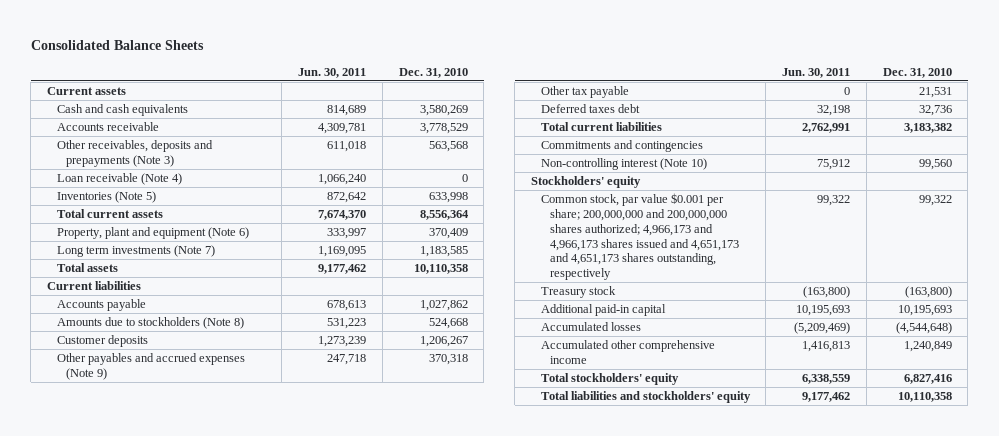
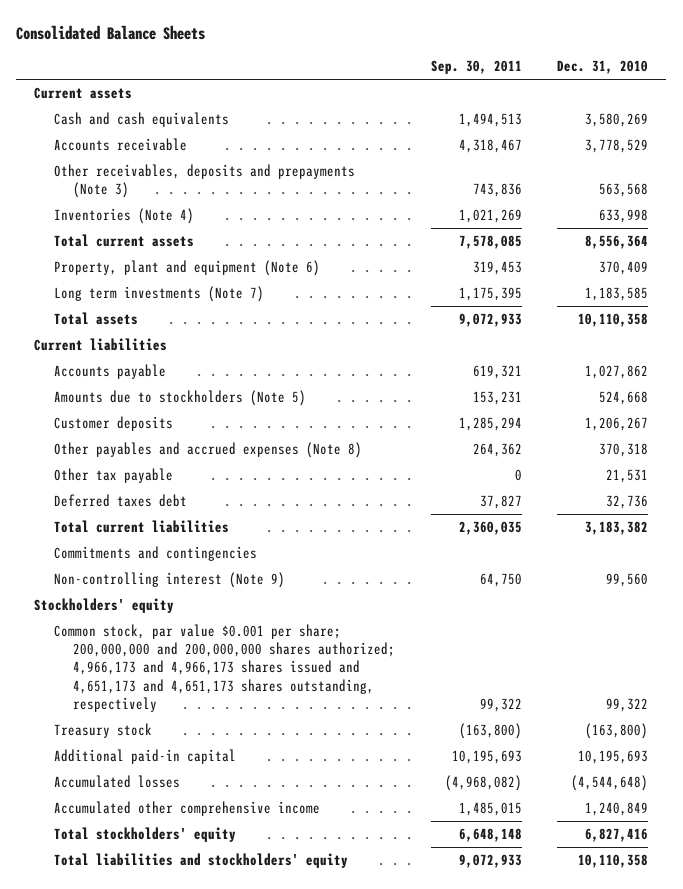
- | Jun. 30, 2011 | Dec. 31, 2010
+ | Sep. 30, 2011 | Dec. 31, 2010
- Loan receivable (Note 4) | 1,066,240 | 0
- Inventories (Note 5) | 872,642 | 633,998
+ Inventories (Note 4) | 1,021,269 | 633,998
- Amounts due to stockholders (Note 8) | 531,223 | 524,668
+ Amounts due to stockholders (Note 5) | 153,231 | 524,668
- Other payables and accrued expenses (Note 9) | 247,718 | 370,318
+ Other payables and accrued expenses (Note 8) | 264,362 | 370,318
- Non-controlling interest (Note 10) | 75,912 | 99,560
+ Non-controlling interest (Note 9) | 64,750 | 99,560

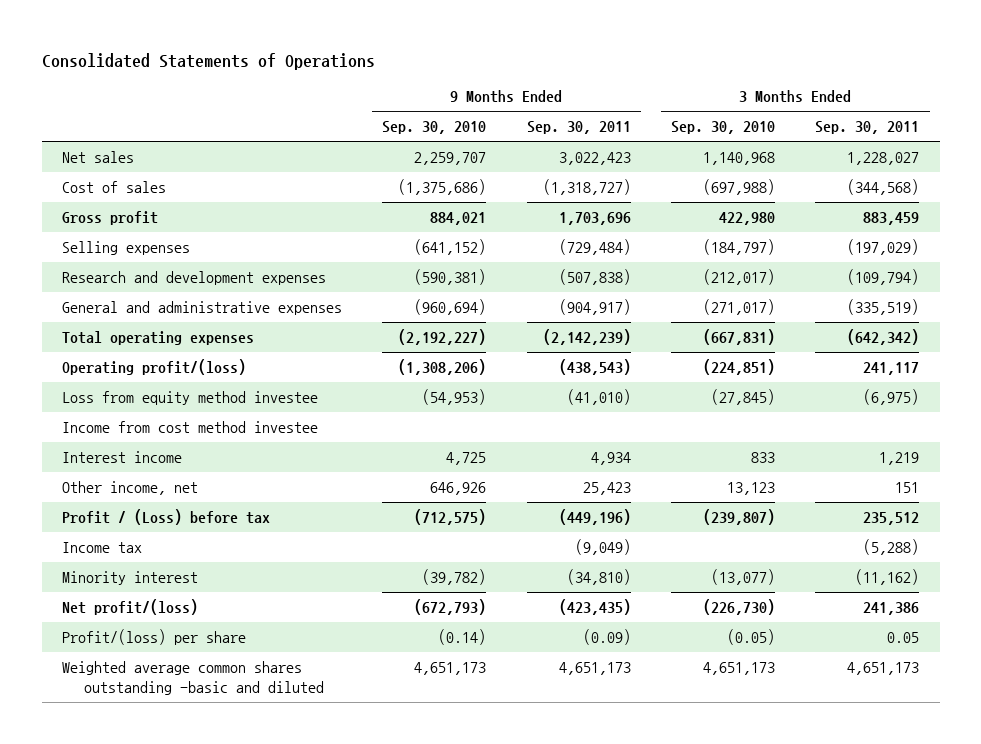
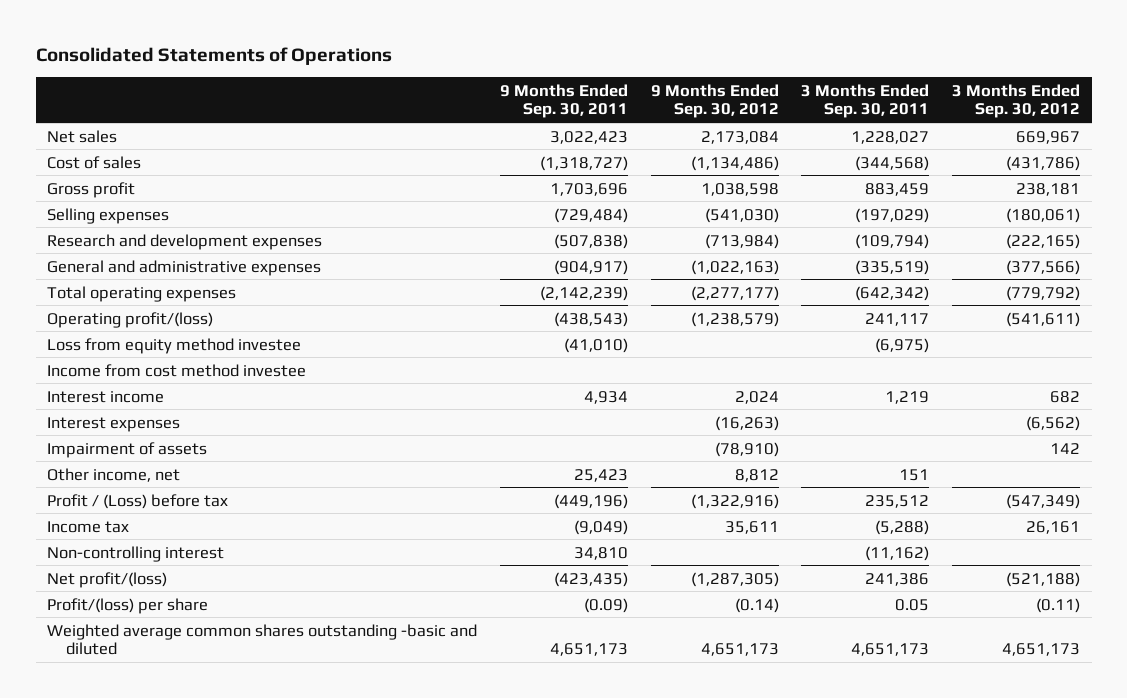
- | 9 Months Ended Sep. 30, 2010 | 9 Months Ended Sep. 30, 2011 | 3 Months Ended Sep. 30, 2010 | 3 Months Ended Sep. 30, 2011
+ | 9 Months Ended Sep. 30, 2011 | 9 Months Ended Sep. 30, 2012 | 3 Months Ended Sep. 30, 2011 | 3 Months Ended Sep. 30, 2012
+ Interest expenses | | (16,263) | | (6,562)
+ Impairment of assets | | (78,910) | | 142
- Minority interest | (39,782) | (34,810) | (13,077) | (11,162)
+ Non-controlling interest | 34,810 | | (11,162) |

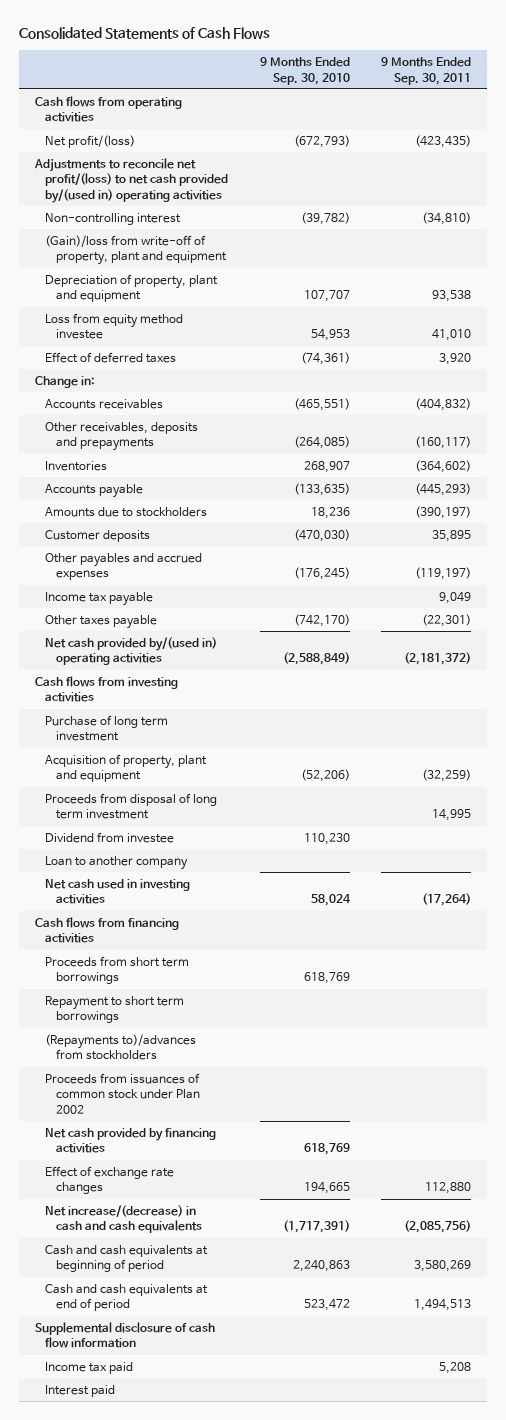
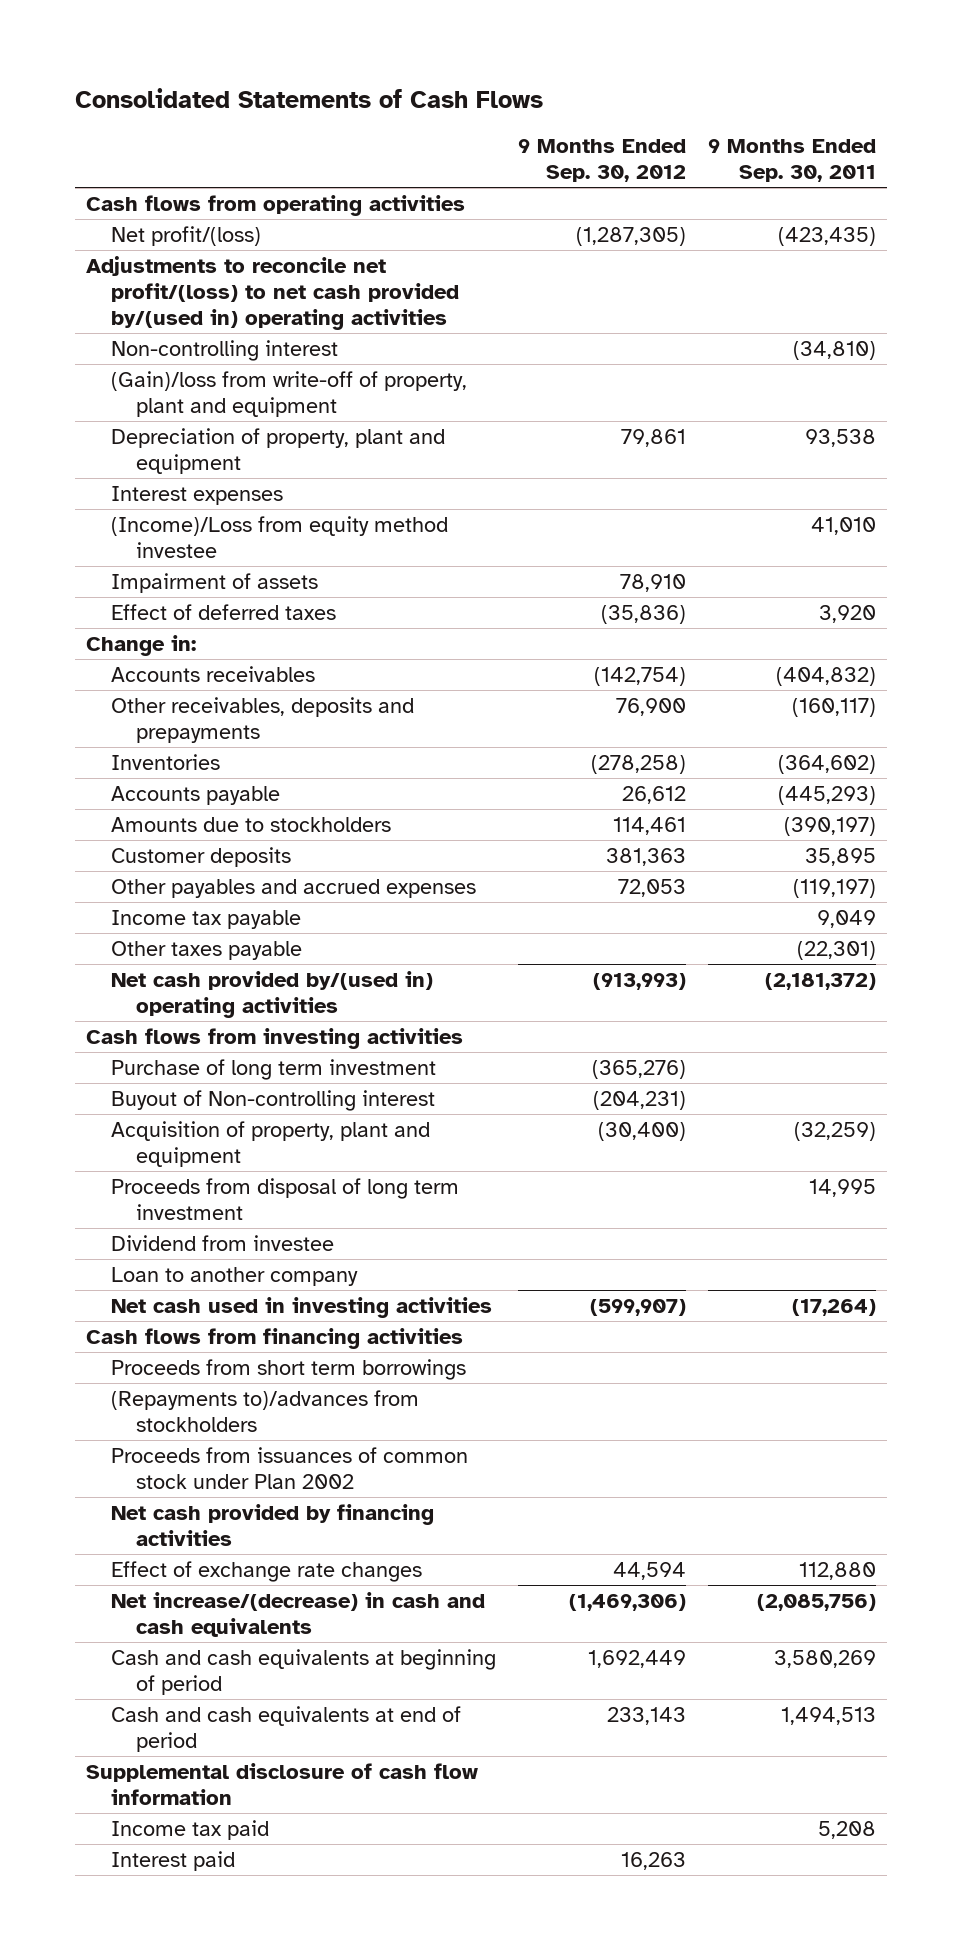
- | 9 Months Ended Sep. 30, 2010 | 9 Months Ended Sep. 30, 2011
+ | 9 Months Ended Sep. 30, 2012 | 9 Months Ended Sep. 30, 2011
- Loss from equity method investee | 54,953 | 41,010
+ Interest expenses
+ (Income)/Loss from equity method investee | | 41,010
+ Impairment of assets | 78,910 |
+ Buyout of Non-controlling interest | (204,231) |
- Repayment to short term borrowings

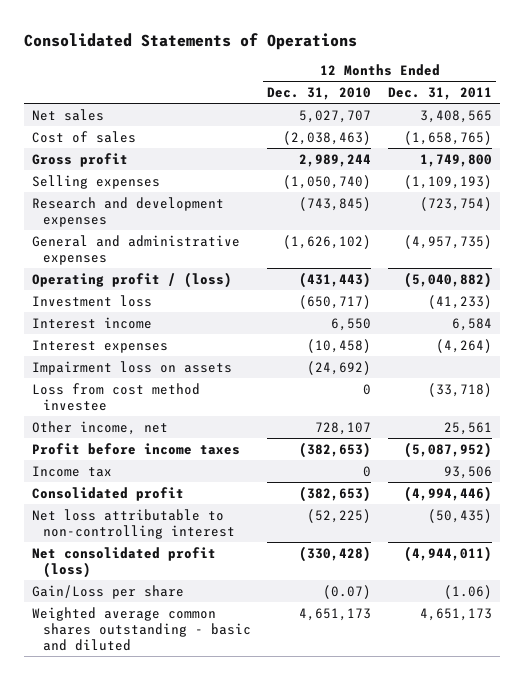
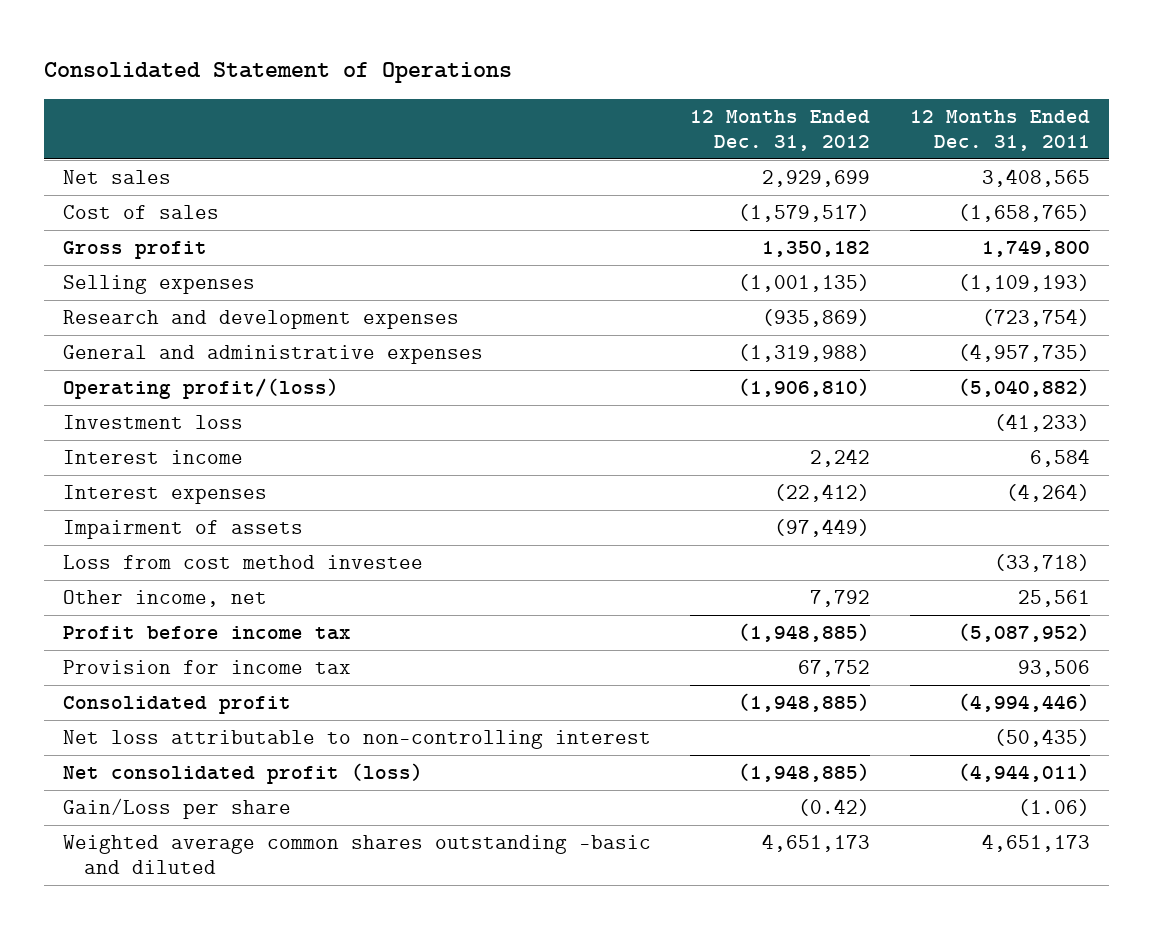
- Consolidated Statements of Operations
+ Consolidated Statement of Operations
- | 12 Months Ended Dec. 31, 2010 | 12 Months Ended Dec. 31, 2011
+ | 12 Months Ended Dec. 31, 2012 | 12 Months Ended Dec. 31, 2011
- Operating profit / (loss) | (431,443) | (5,040,882)
+ Operating profit/(loss) | (1,906,810) | (5,040,882)
- Impairment loss on assets | (24,692) |
+ Impairment of assets | (97,449) |
- Profit before income taxes | (382,653) | (5,087,952)
- Income tax | 0 | 93,506
+ Profit before income tax | (1,948,885) | (5,087,952)
+ Provision for income tax | 67,752 | 93,506
- Weighted average common shares outstanding - basic and diluted | 4,651,173 | 4,651,173
+ Weighted average common shares outstanding -basic and diluted | 4,651,173 | 4,651,173

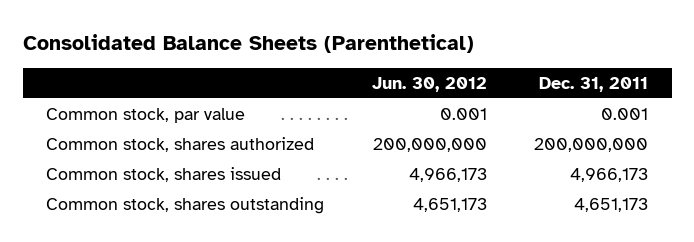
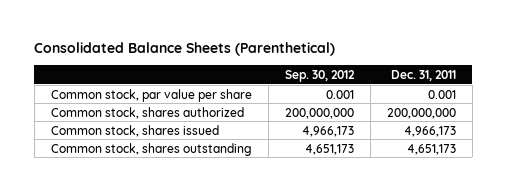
- | Jun. 30, 2012 | Dec. 31, 2011
+ | Sep. 30, 2012 | Dec. 31, 2011
- Common stock, par value | 0.001 | 0.001
+ Common stock, par value per share | 0.001 | 0.001

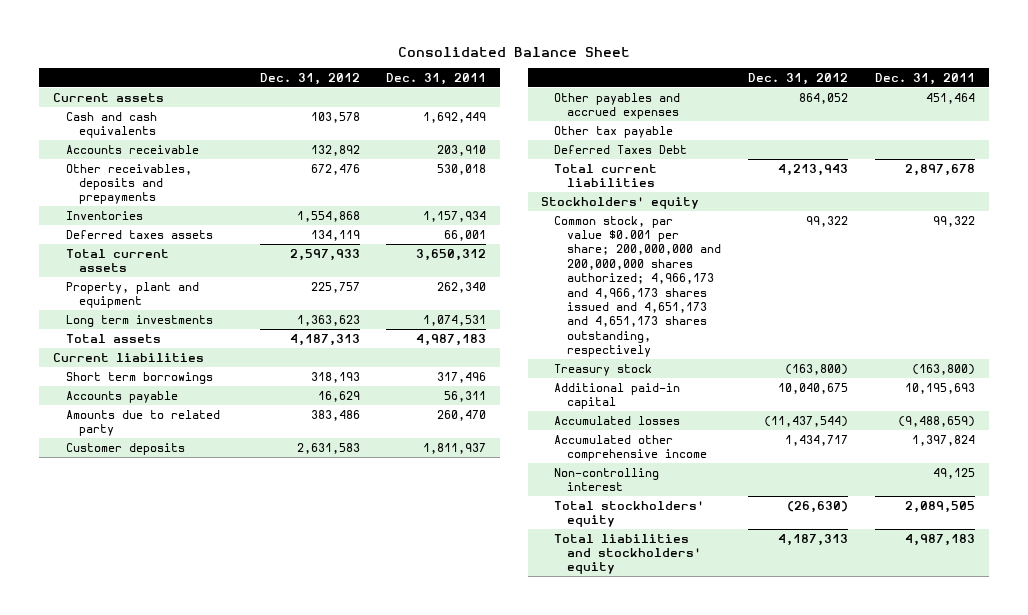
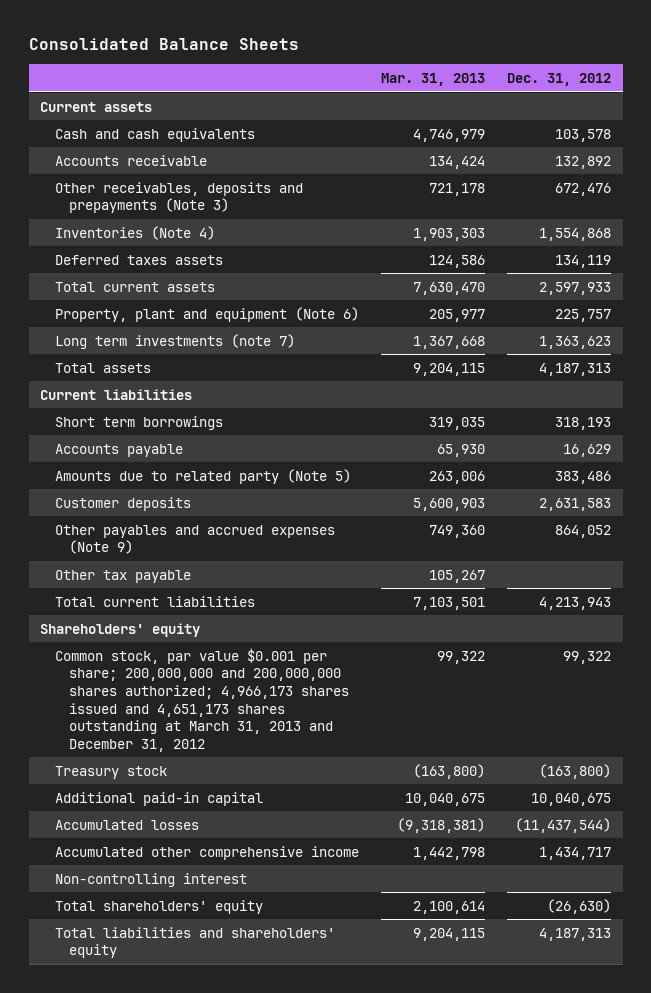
- Consolidated Balance Sheet
+ Consolidated Balance Sheets
- | Dec. 31, 2012 | Dec. 31, 2011
+ | Mar. 31, 2013 | Dec. 31, 2012
- Other receivables, deposits and prepayments | 672,476 | 530,018
- Inventories | 1,554,868 | 1,157,934
+ Other receivables, deposits and prepayments (Note 3) | 721,178 | 672,476
+ Inventories (Note 4) | 1,903,303 | 1,554,868
- Property, plant and equipment | 225,757 | 262,340
- Long term investments | 1,363,623 | 1,074,531
+ Property, plant and equipment (Note 6) | 205,977 | 225,757
+ Long term investments (note 7) | 1,367,668 | 1,363,623
- Amounts due to related party | 383,486 | 260,470
+ Amounts due to related party (Note 5) | 263,006 | 383,486
- Other payables and accrued expenses | 864,052 | 451,464
+ Other payables and accrued expenses (Note 9) | 749,360 | 864,052
- Deferred Taxes Debt
- Stockholders' equity
- Common stock, par value $0.001 per share; 200,000,000 and 200,000,000 shares authorized; 4,966,173 and 4,966,173 shares issued and 4,651,173 and 4,651,173 shares outstanding, respectively | 99,322 | 99,322
+ Shareholders' equity
+ Common stock, par value $0.001 per share; 200,000,000 and 200,000,000 shares authorized; 4,966,173 shares issued and 4,651,173 shares outstanding at March 31, 2013 and December 31, 2012 | 99,322 | 99,322
- Total stockholders' equity | (26,630) | 2,089,505
- Total liabilities and stockholders' equity | 4,187,313 | 4,987,183
+ Total shareholders' equity | 2,100,614 | (26,630)
+ Total liabilities and shareholders' equity | 9,204,115 | 4,187,313

